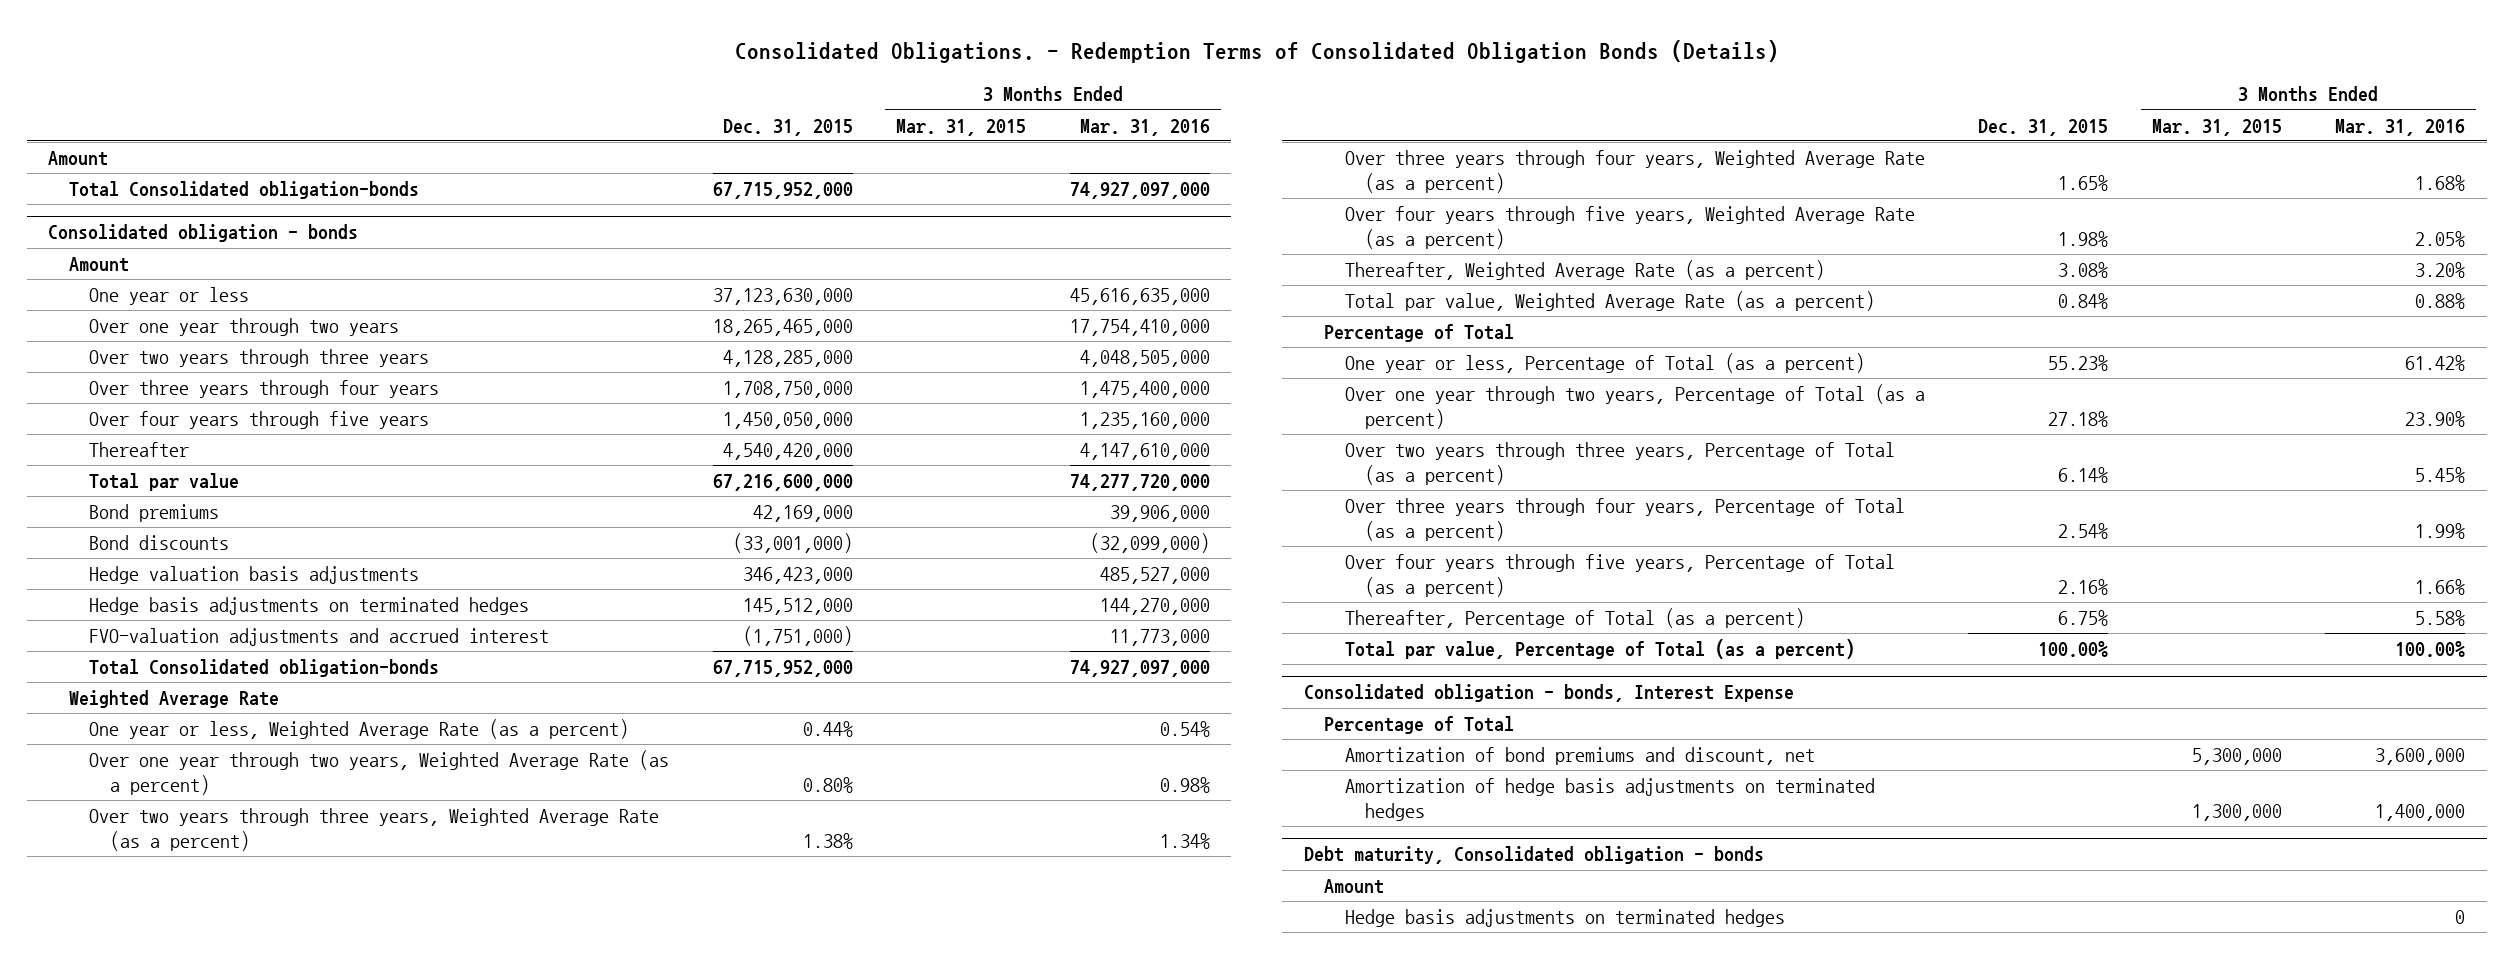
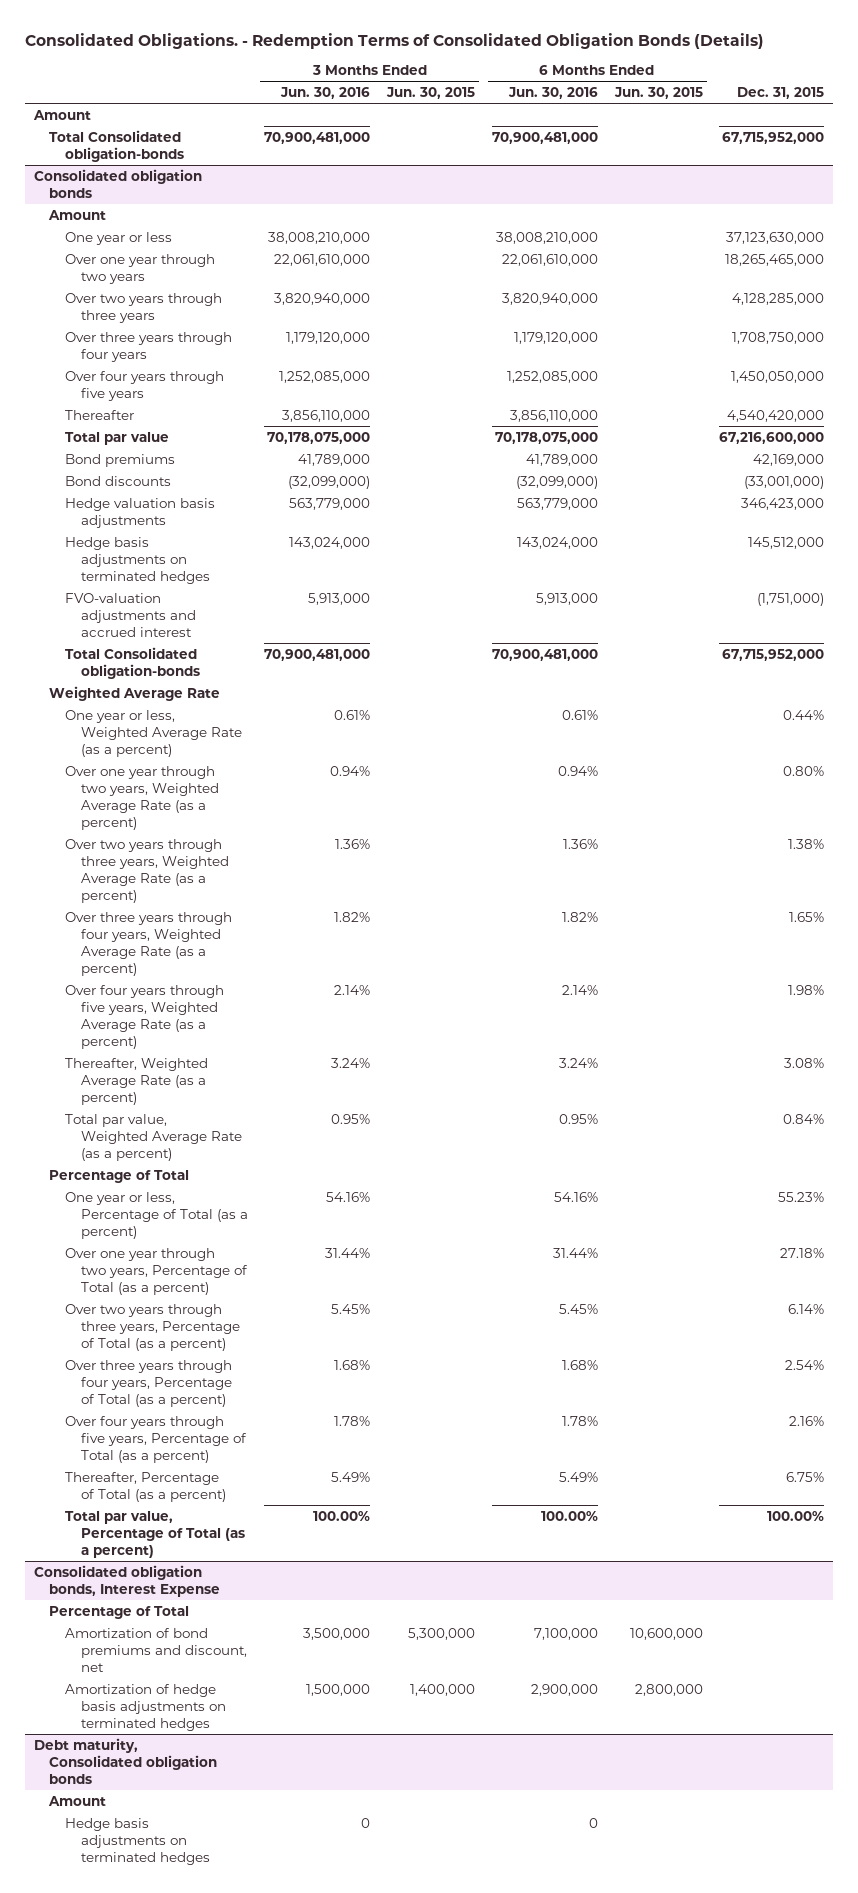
- | Dec. 31, 2015 | 3 Months Ended Mar. 31, 2015 | 3 Months Ended Mar. 31, 2016
+ | 3 Months Ended Jun. 30, 2016 | 3 Months Ended Jun. 30, 2015 | 6 Months Ended Jun. 30, 2016 | 6 Months Ended Jun. 30, 2015 | Dec. 31, 2015
- Consolidated obligation - bonds
+ Consolidated obligation bonds
- Consolidated obligation - bonds, Interest Expense
+ Consolidated obligation bonds, Interest Expense
- Debt maturity, Consolidated obligation - bonds
+ Debt maturity, Consolidated obligation bonds

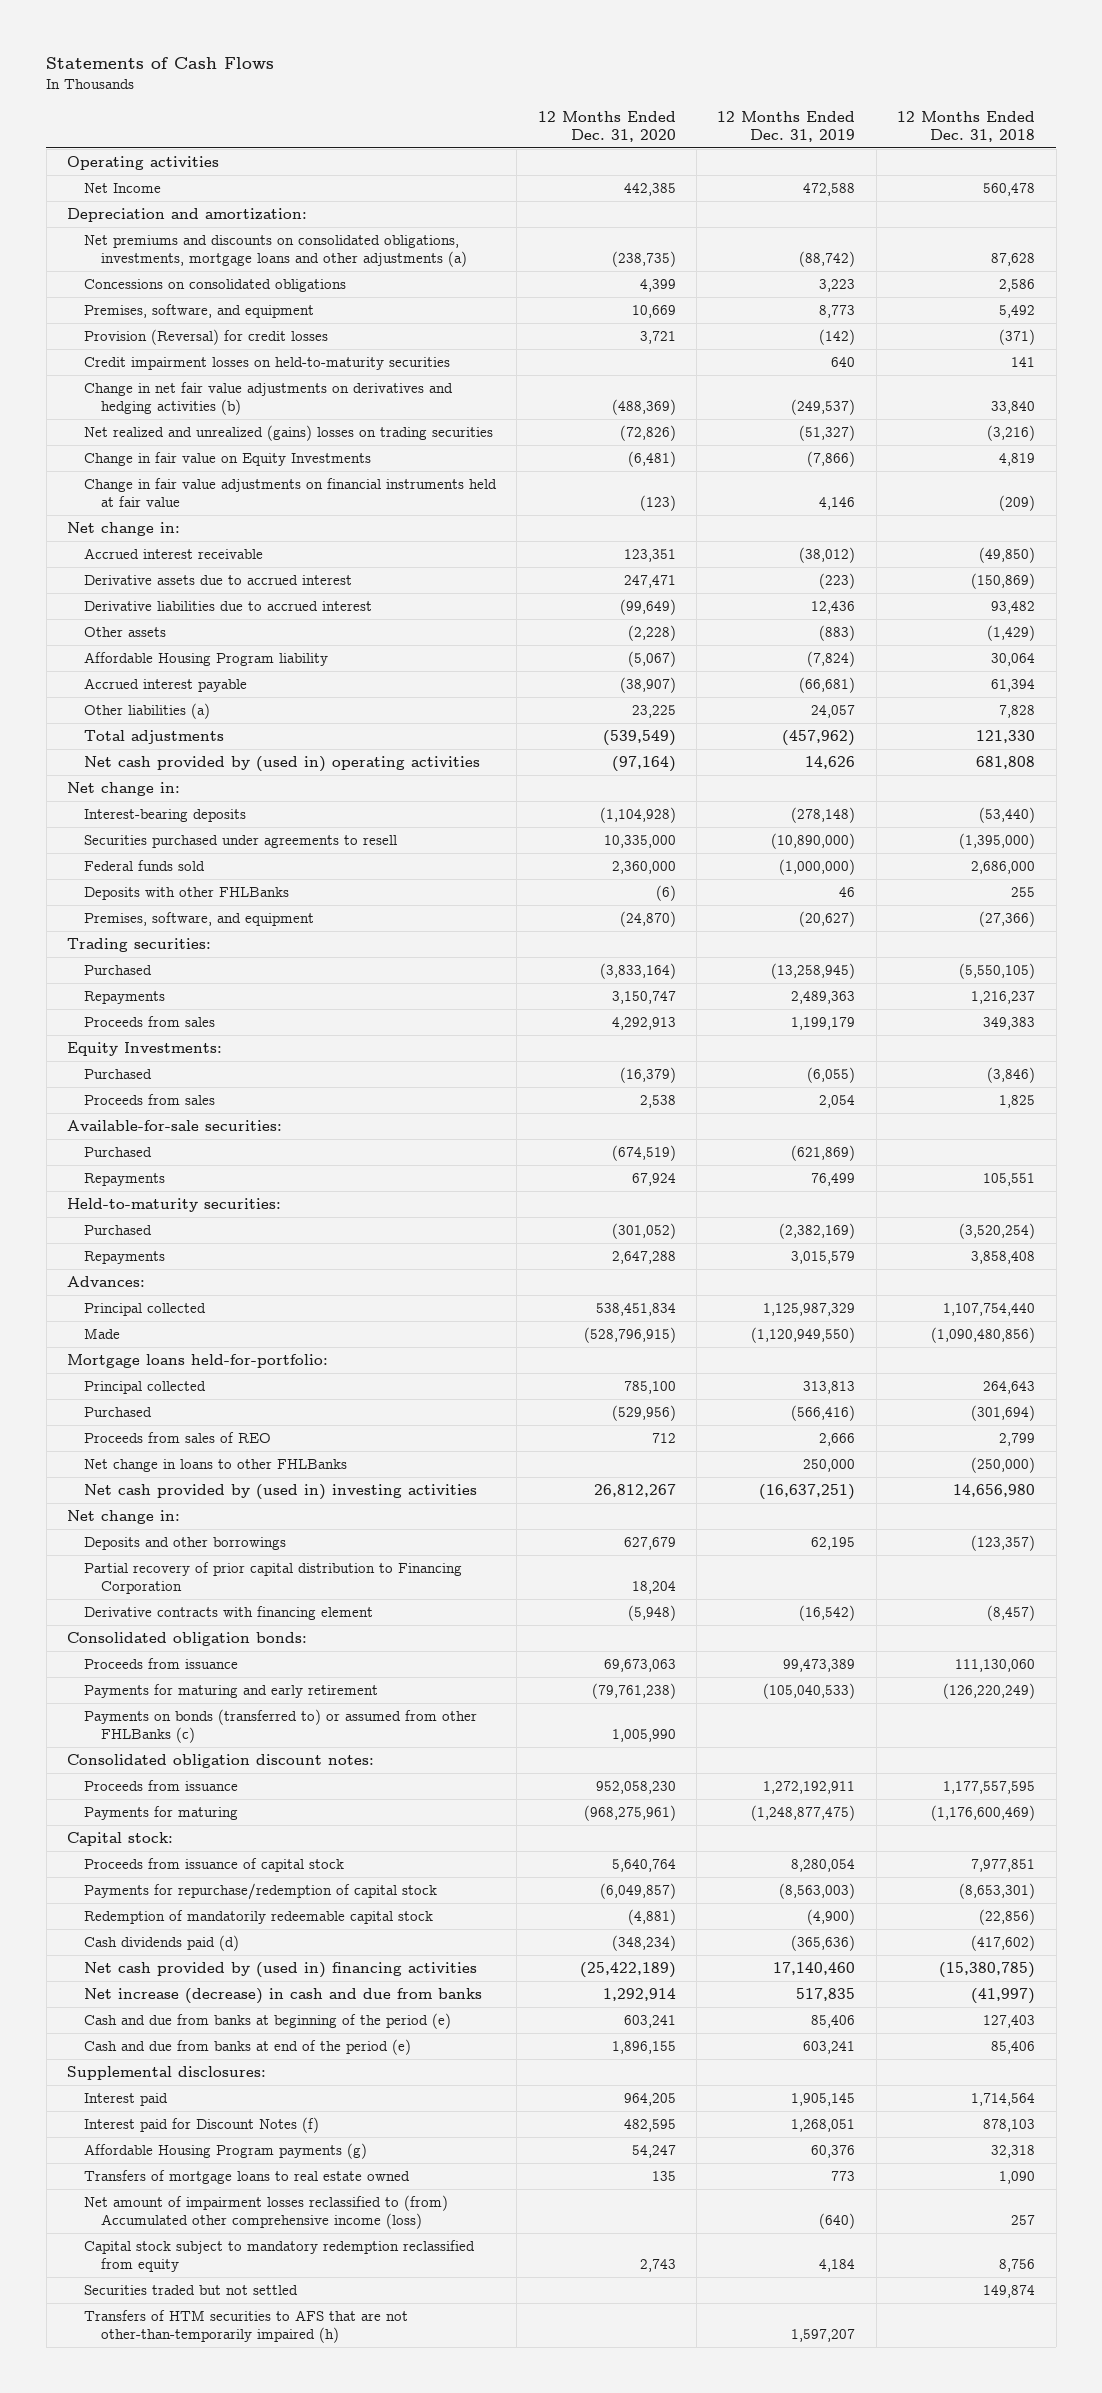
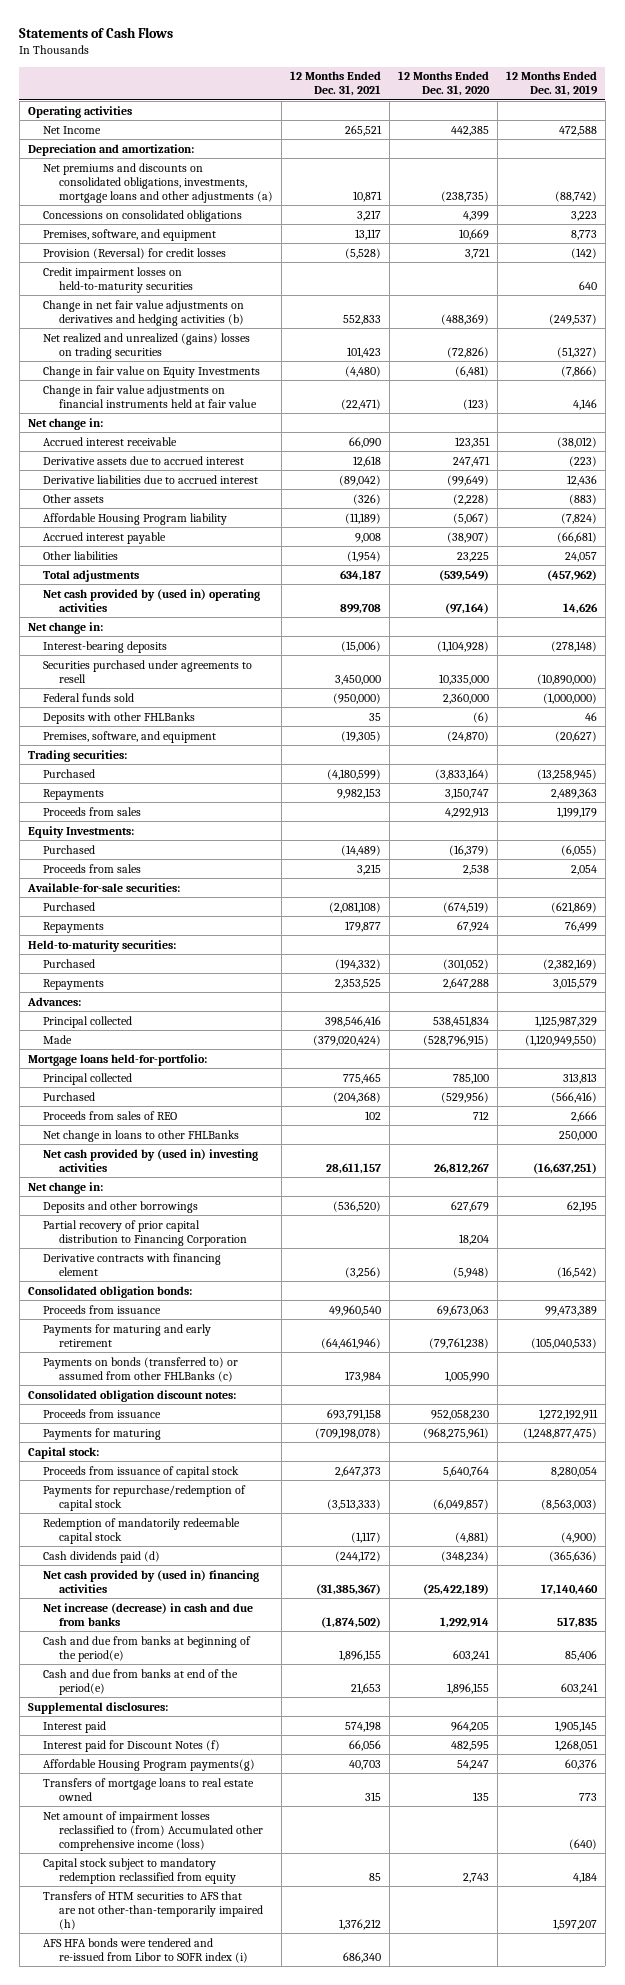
- | 12 Months Ended Dec. 31, 2020 | 12 Months Ended Dec. 31, 2019 | 12 Months Ended Dec. 31, 2018
+ | 12 Months Ended Dec. 31, 2021 | 12 Months Ended Dec. 31, 2020 | 12 Months Ended Dec. 31, 2019
- Other liabilities (a) | 23,225 | 24,057 | 7,828
+ Other liabilities | (1,954) | 23,225 | 24,057
- Cash and due from banks at beginning of the period (e) | 603,241 | 85,406 | 127,403
- Cash and due from banks at end of the period (e) | 1,896,155 | 603,241 | 85,406
+ Cash and due from banks at beginning of the period(e) | 1,896,155 | 603,241 | 85,406
+ Cash and due from banks at end of the period(e) | 21,653 | 1,896,155 | 603,241
- Affordable Housing Program payments (g) | 54,247 | 60,376 | 32,318
+ Affordable Housing Program payments(g) | 40,703 | 54,247 | 60,376
- Securities traded but not settled | | | 149,874
+ AFS HFA bonds were tendered and re-issued from Libor to SOFR index (i) | 686,340 | |

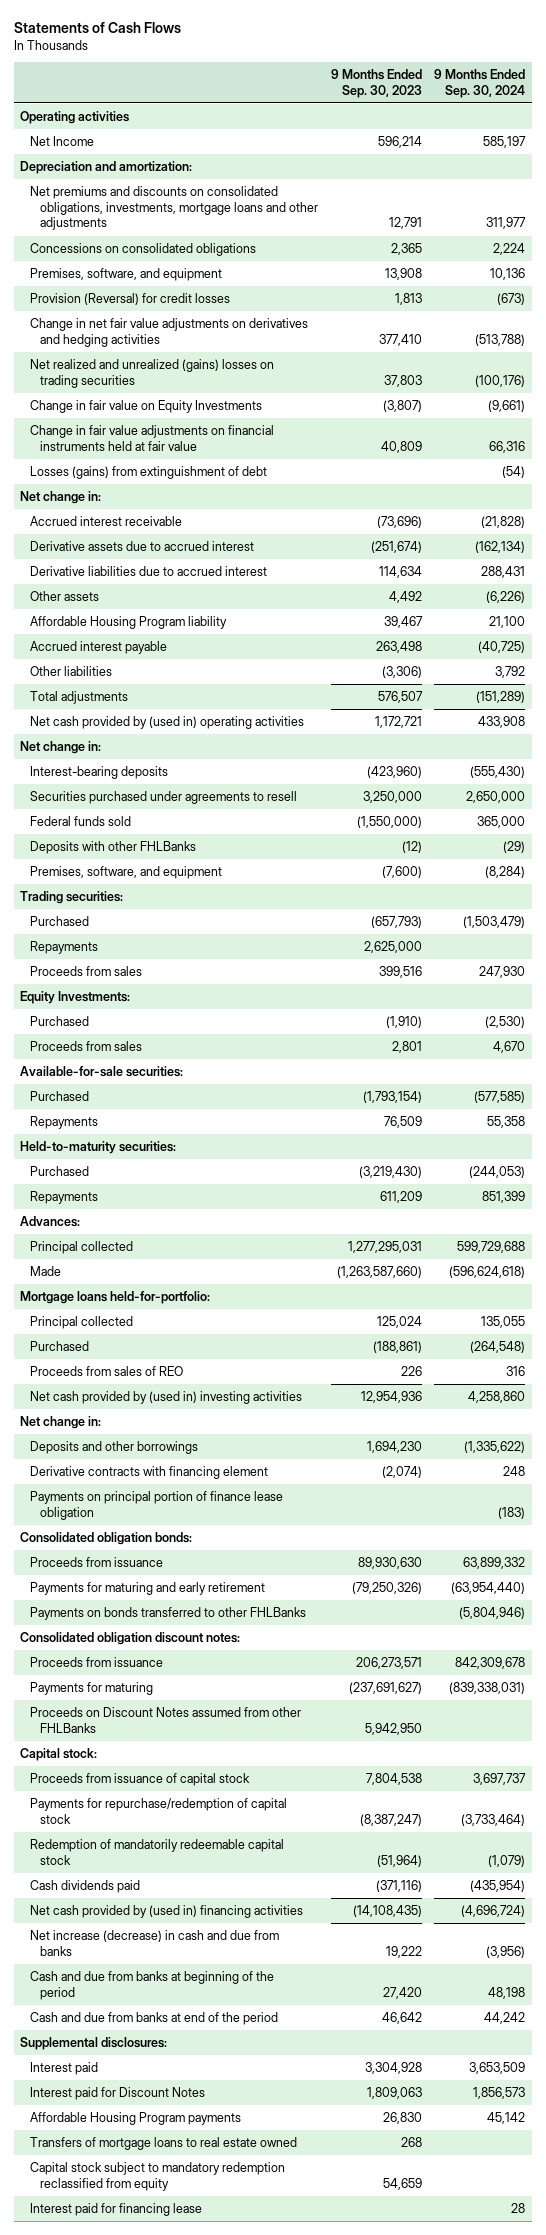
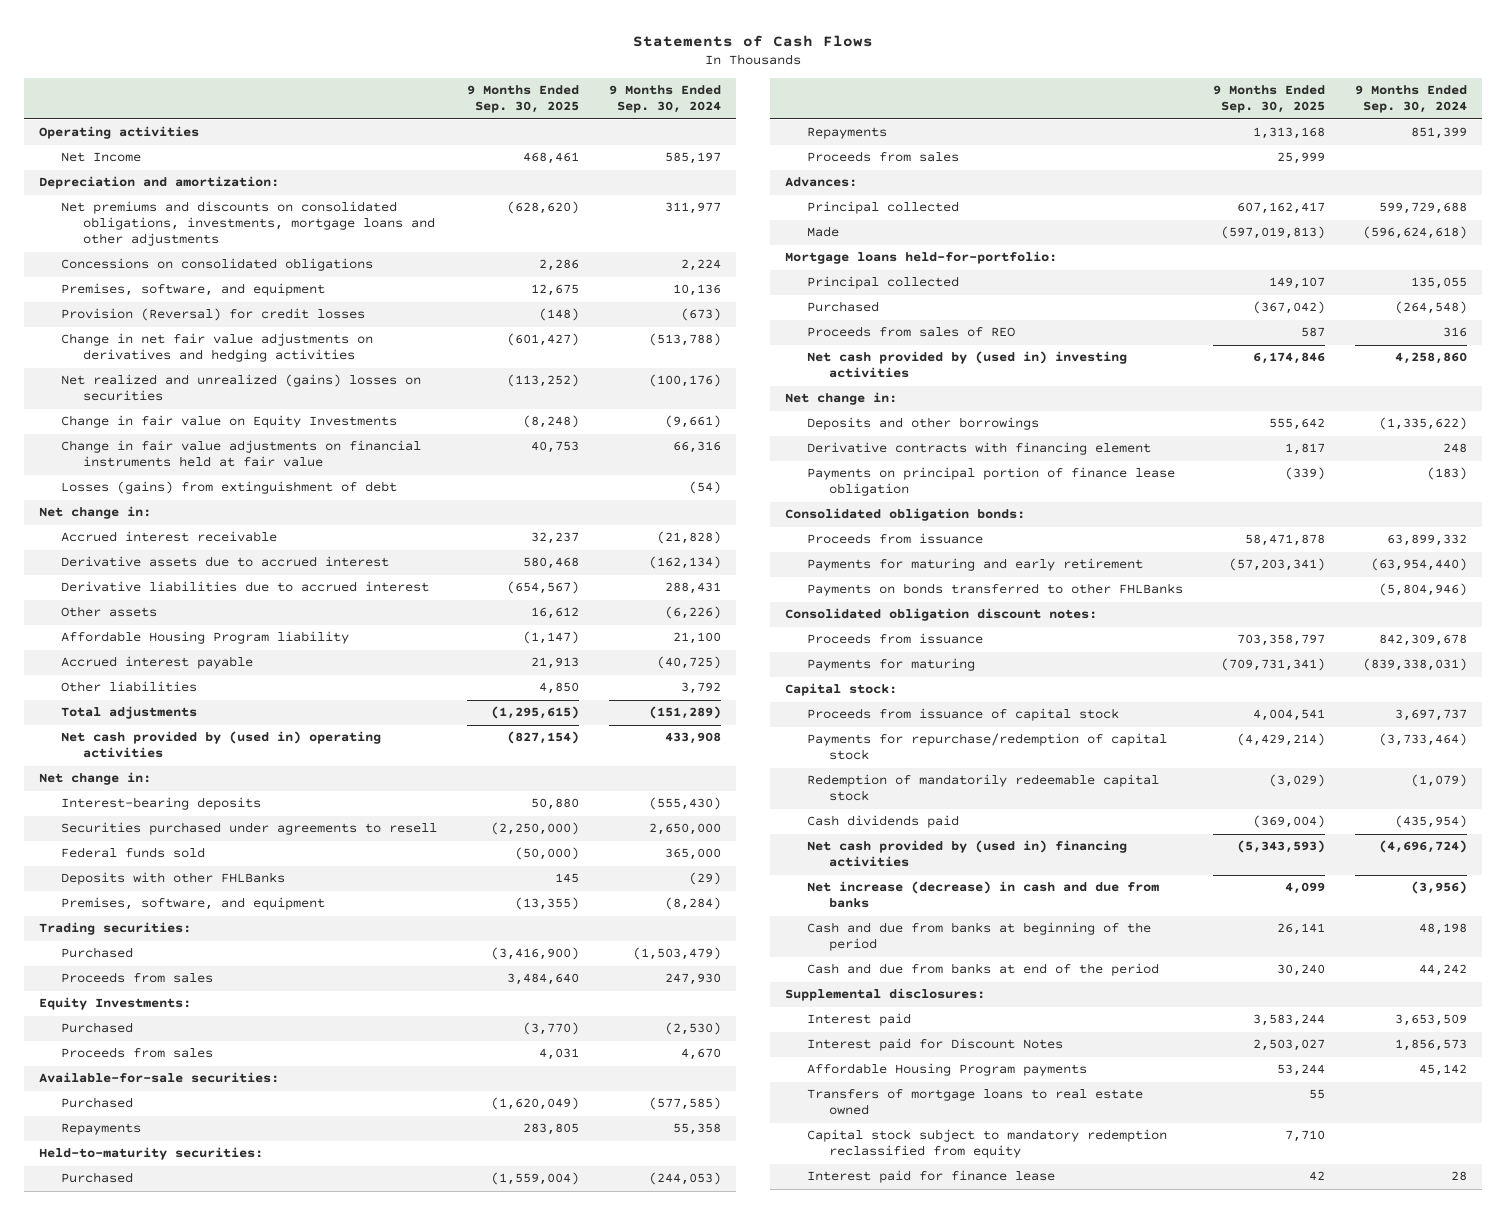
- | 9 Months Ended Sep. 30, 2023 | 9 Months Ended Sep. 30, 2024
+ | 9 Months Ended Sep. 30, 2025 | 9 Months Ended Sep. 30, 2024
- Net realized and unrealized (gains) losses on trading securities | 37,803 | (100,176)
+ Net realized and unrealized (gains) losses on securities | (113,252) | (100,176)
- Repayments | 2,625,000 |
+ Proceeds from sales | 25,999 |
- Proceeds on Discount Notes assumed from other FHLBanks | 5,942,950 |
- Interest paid for financing lease | | 28
+ Interest paid for finance lease | 42 | 28

